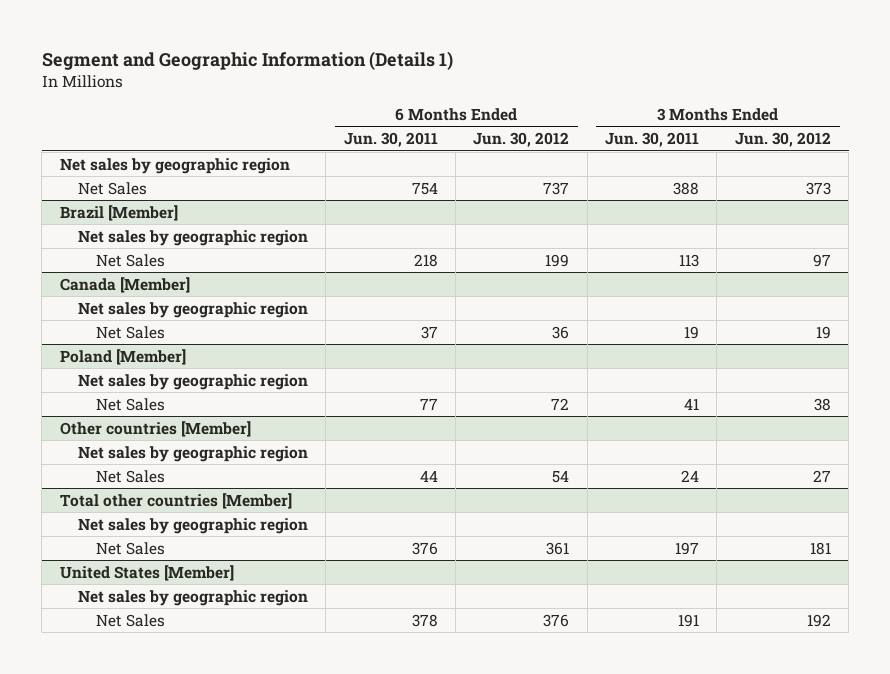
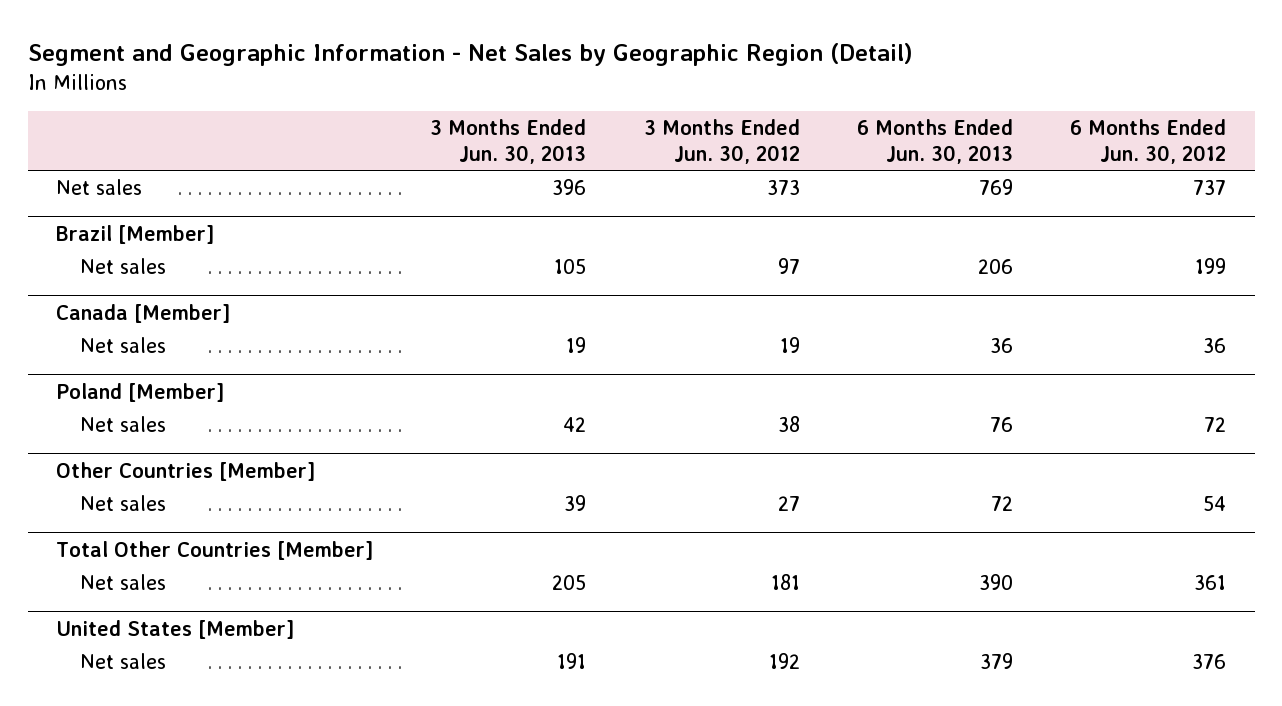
- Segment and Geographic Information (Details 1)
+ Segment and Geographic Information - Net Sales by Geographic Region (Detail)
- | 6 Months Ended Jun. 30, 2011 | 6 Months Ended Jun. 30, 2012 | 3 Months Ended Jun. 30, 2011 | 3 Months Ended Jun. 30, 2012
+ | 3 Months Ended Jun. 30, 2013 | 3 Months Ended Jun. 30, 2012 | 6 Months Ended Jun. 30, 2013 | 6 Months Ended Jun. 30, 2012
- Net sales by geographic region
- Net Sales | 754 | 737 | 388 | 373
+ Net sales | 396 | 373 | 769 | 737
@ Brazil [Member]
- Net sales by geographic region
- Net Sales | 218 | 199 | 113 | 97
+ Net sales | 105 | 97 | 206 | 199
@ Canada [Member]
- Net sales by geographic region
- Net Sales | 37 | 36 | 19 | 19
+ Net sales | 19 | 19 | 36 | 36
@ Poland [Member]
- Net sales by geographic region
- Net Sales | 77 | 72 | 41 | 38
- Other countries [Member]
- Net sales by geographic region
- Net Sales | 44 | 54 | 24 | 27
- Total other countries [Member]
- Net sales by geographic region
- Net Sales | 376 | 361 | 197 | 181
@ Poland [Member]
+ Net sales | 42 | 38 | 76 | 72
+ Other Countries [Member]
+ Net sales | 39 | 27 | 72 | 54
+ Total Other Countries [Member]
+ Net sales | 205 | 181 | 390 | 361
@ United States [Member]
- Net sales by geographic region
- Net Sales | 378 | 376 | 191 | 192
+ Net sales | 191 | 192 | 379 | 376

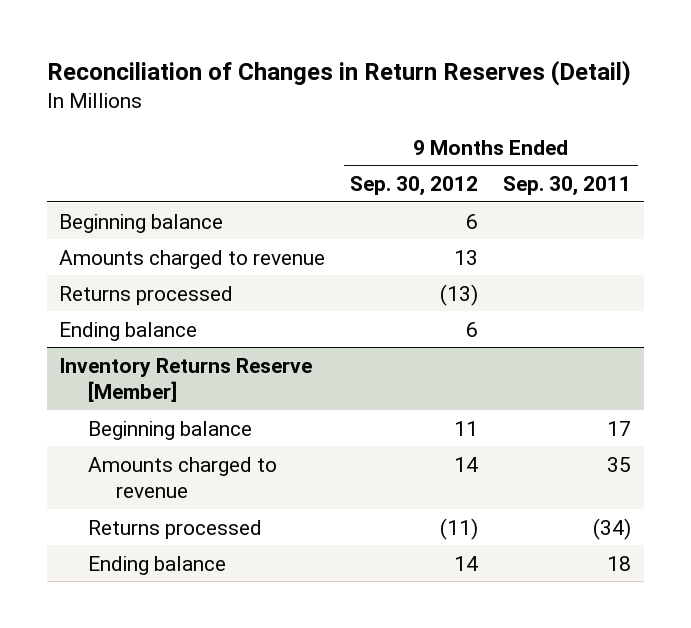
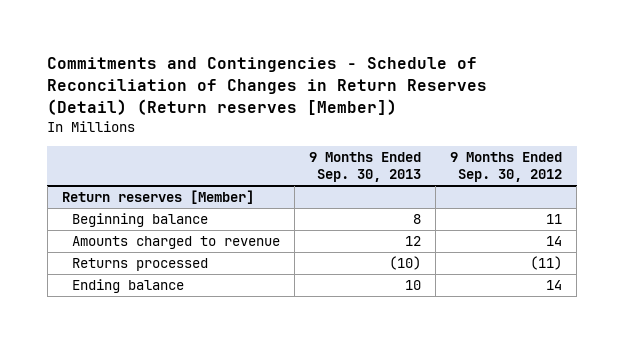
- Reconciliation of Changes in Return Reserves (Detail)
+ Commitments and Contingencies - Schedule of Reconciliation of Changes in Return Reserves (Detail) (Return reserves [Member])
- | 9 Months Ended Sep. 30, 2012 | 9 Months Ended Sep. 30, 2011
+ | 9 Months Ended Sep. 30, 2013 | 9 Months Ended Sep. 30, 2012
- Beginning balance | 6 |
- Amounts charged to revenue | 13 |
- Returns processed | (13) |
- Ending balance | 6 |
- Inventory Returns Reserve [Member]
+ Return reserves [Member]

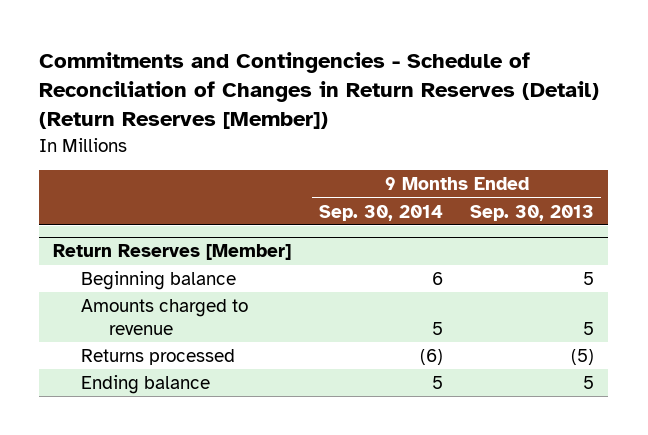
- Commitments and Contingencies - Schedule of Reconciliation of Changes in Return Reserves (Detail) (Return reserves [Member])
+ Commitments and Contingencies - Schedule of Reconciliation of Changes in Return Reserves (Detail) (Return Reserves [Member])
- | 9 Months Ended Sep. 30, 2013 | 9 Months Ended Sep. 30, 2012
+ | 9 Months Ended Sep. 30, 2014 | 9 Months Ended Sep. 30, 2013
- Return reserves [Member]
- Beginning balance | 8 | 11
- Amounts charged to revenue | 12 | 14
- Returns processed | (10) | (11)
- Ending balance | 10 | 14
+ Return Reserves [Member]
+ Beginning balance | 6 | 5
+ Amounts charged to revenue | 5 | 5
+ Returns processed | (6) | (5)
+ Ending balance | 5 | 5

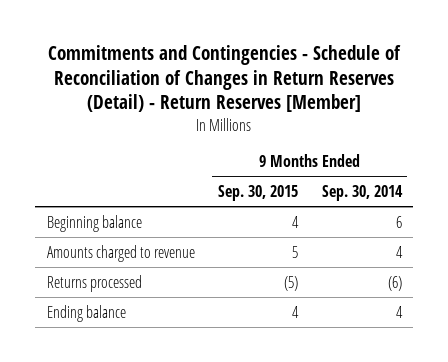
- Commitments and Contingencies - Schedule of Reconciliation of Changes in Return Reserves (Detail) (Return Reserves [Member])
+ Commitments and Contingencies - Schedule of Reconciliation of Changes in Return Reserves (Detail) - Return Reserves [Member]
- | 9 Months Ended Sep. 30, 2014 | 9 Months Ended Sep. 30, 2013
+ | 9 Months Ended Sep. 30, 2015 | 9 Months Ended Sep. 30, 2014
- Return Reserves [Member]
- Amounts charged to revenue | 5 | 5
+ Amounts charged to revenue | 5 | 4
- Ending balance | 5 | 5
+ Ending balance | 4 | 4

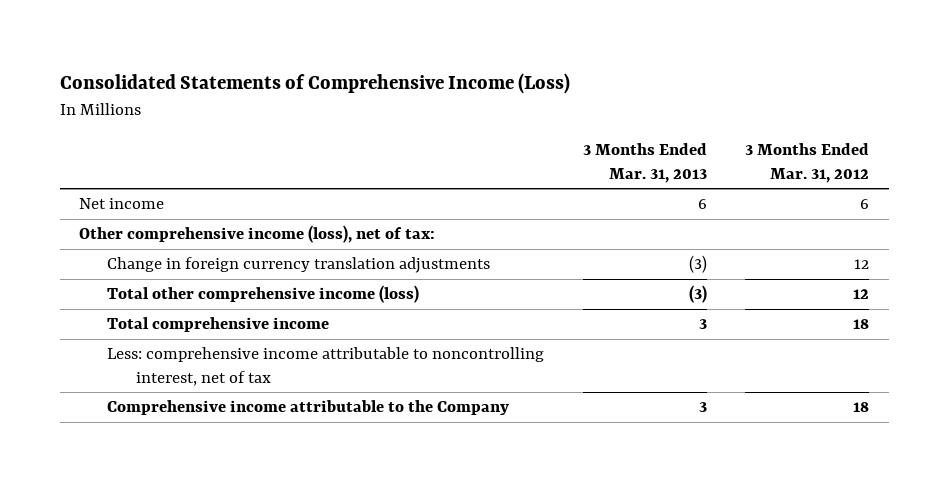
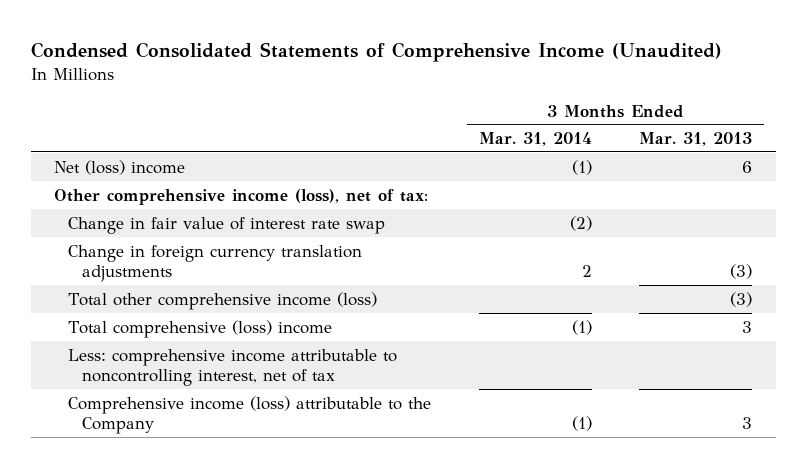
- Consolidated Statements of Comprehensive Income (Loss)
+ Condensed Consolidated Statements of Comprehensive Income (Unaudited)
- | 3 Months Ended Mar. 31, 2013 | 3 Months Ended Mar. 31, 2012
+ | 3 Months Ended Mar. 31, 2014 | 3 Months Ended Mar. 31, 2013
- Net income | 6 | 6
+ Net (loss) income | (1) | 6
+ Change in fair value of interest rate swap | (2) |
- Total comprehensive income | 3 | 18
+ Total comprehensive (loss) income | (1) | 3
- Comprehensive income attributable to the Company | 3 | 18
+ Comprehensive income (loss) attributable to the Company | (1) | 3

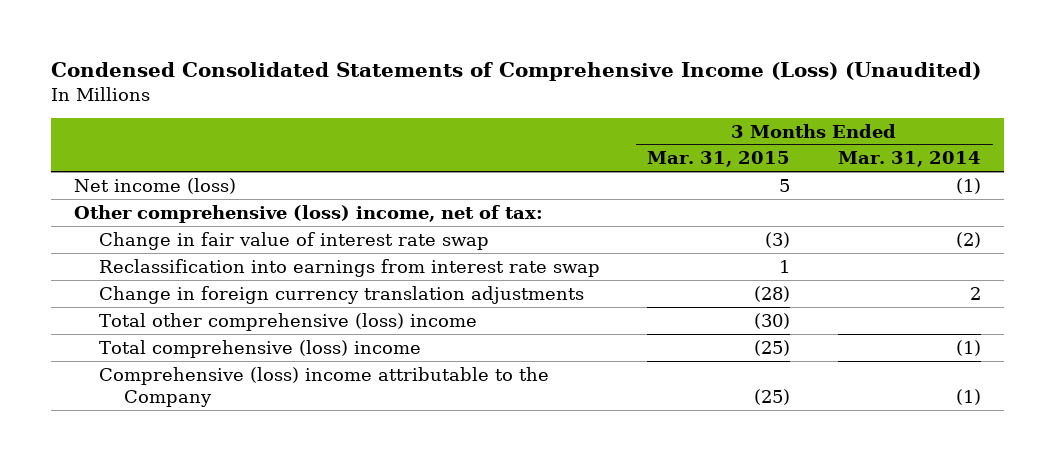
- Condensed Consolidated Statements of Comprehensive Income (Unaudited)
+ Condensed Consolidated Statements of Comprehensive Income (Loss) (Unaudited)
- | 3 Months Ended Mar. 31, 2014 | 3 Months Ended Mar. 31, 2013
+ | 3 Months Ended Mar. 31, 2015 | 3 Months Ended Mar. 31, 2014
- Net (loss) income | (1) | 6
- Other comprehensive income (loss), net of tax:
+ Net income (loss) | 5 | (1)
+ Other comprehensive (loss) income, net of tax:
+ Reclassification into earnings from interest rate swap | 1 |
- Total other comprehensive income (loss) | | (3)
+ Total other comprehensive (loss) income | (30) |
- Less: comprehensive income attributable to noncontrolling interest, net of tax
- Comprehensive income (loss) attributable to the Company | (1) | 3
+ Comprehensive (loss) income attributable to the Company | (25) | (1)

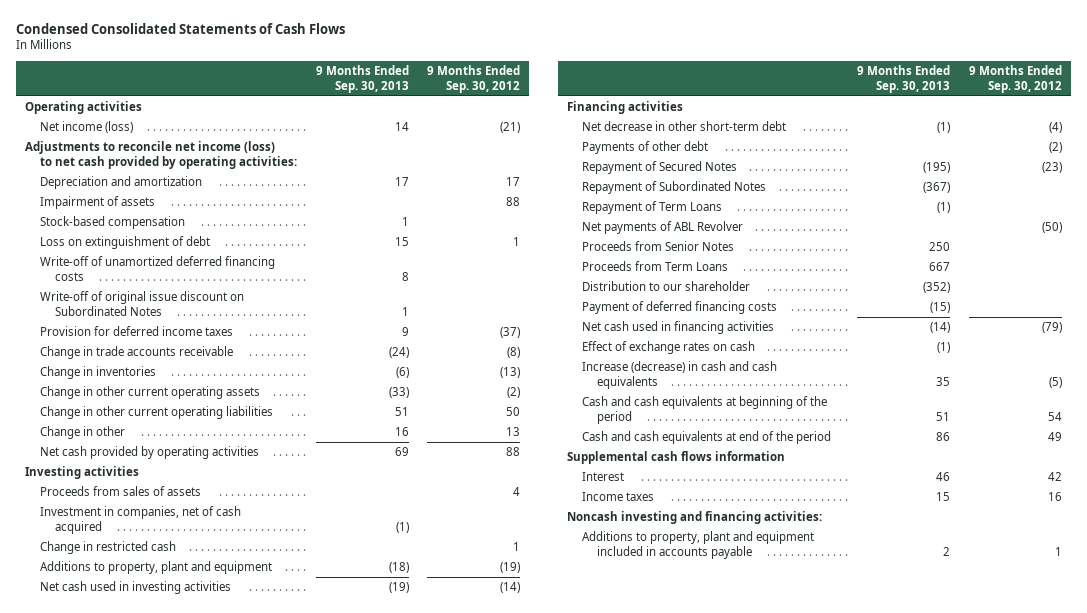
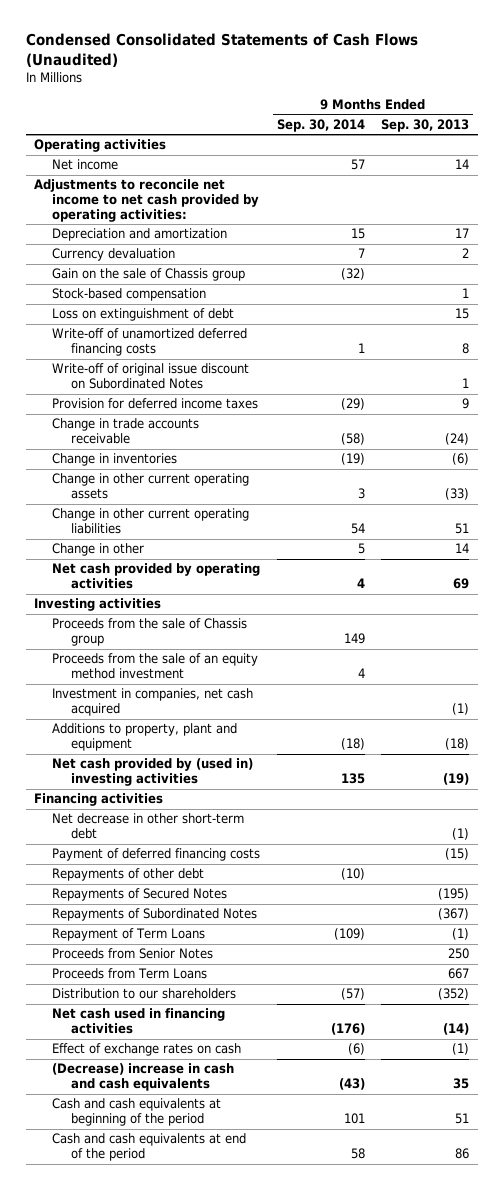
- Condensed Consolidated Statements of Cash Flows
+ Condensed Consolidated Statements of Cash Flows (Unaudited)
- | 9 Months Ended Sep. 30, 2013 | 9 Months Ended Sep. 30, 2012
+ | 9 Months Ended Sep. 30, 2014 | 9 Months Ended Sep. 30, 2013
- Net income (loss) | 14 | (21)
- Adjustments to reconcile net income (loss) to net cash provided by operating activities:
+ Net income | 57 | 14
+ Adjustments to reconcile net income to net cash provided by operating activities:
- Impairment of assets | | 88
+ Currency devaluation | 7 | 2
+ Gain on the sale of Chassis group | (32) |
- Change in other | 16 | 13
+ Change in other | 5 | 14
- Proceeds from sales of assets | | 4
- Investment in companies, net of cash acquired | (1) |
- Change in restricted cash | | 1
+ Proceeds from the sale of Chassis group | 149 |
+ Proceeds from the sale of an equity method investment | 4 |
+ Investment in companies, net cash acquired | | (1)
- Net cash used in investing activities | (19) | (14)
+ Net cash provided by (used in) investing activities | 135 | (19)
- Payments of other debt | | (2)
- Repayment of Secured Notes | (195) | (23)
- Repayment of Subordinated Notes | (367) |
moved up: Payment of deferred financing costs | | (15)
+ Repayments of other debt | (10) |
+ Repayments of Secured Notes | | (195)
+ Repayments of Subordinated Notes | | (367)
- Net payments of ABL Revolver | | (50)
- Distribution to our shareholder | (352) |
+ Distribution to our shareholders | (57) | (352)
- Increase (decrease) in cash and cash equivalents | 35 | (5)
+ (Decrease) increase in cash and cash equivalents | (43) | 35
- Supplemental cash flows information
- Interest | 46 | 42
- Income taxes | 15 | 16
- Noncash investing and financing activities:
- Additions to property, plant and equipment included in accounts payable | 2 | 1

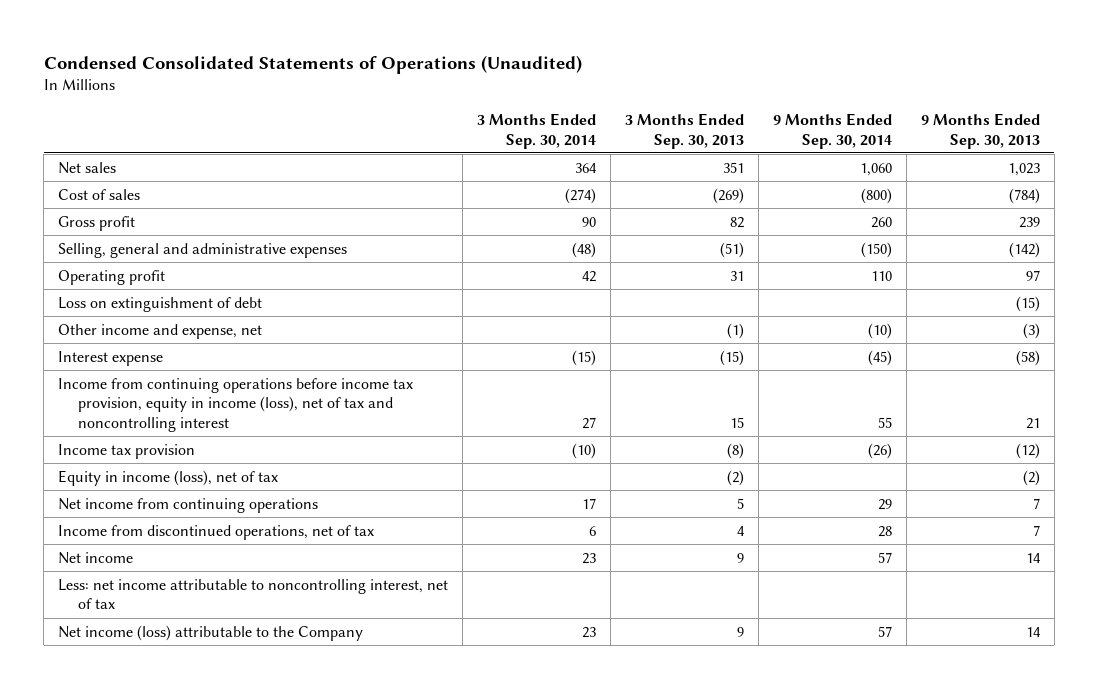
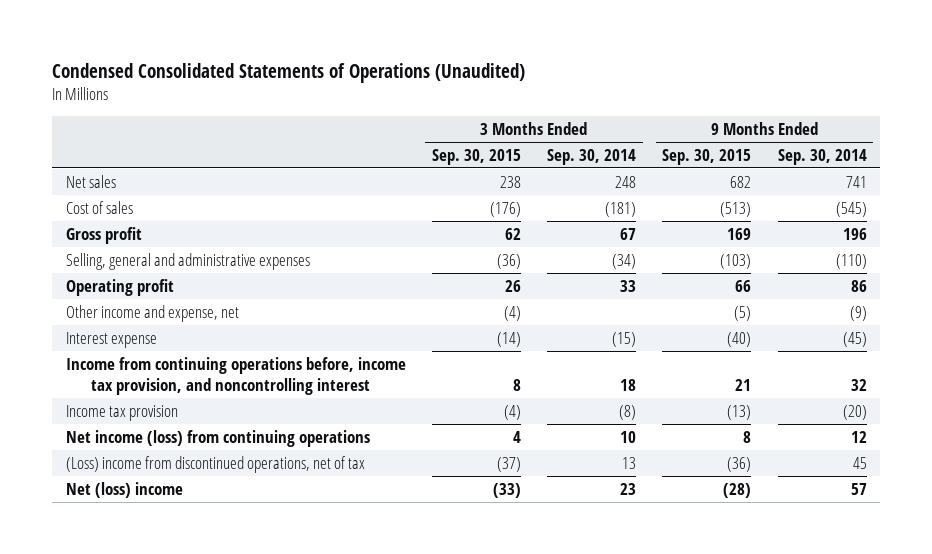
- | 3 Months Ended Sep. 30, 2014 | 3 Months Ended Sep. 30, 2013 | 9 Months Ended Sep. 30, 2014 | 9 Months Ended Sep. 30, 2013
+ | 3 Months Ended Sep. 30, 2015 | 3 Months Ended Sep. 30, 2014 | 9 Months Ended Sep. 30, 2015 | 9 Months Ended Sep. 30, 2014
- Net sales | 364 | 351 | 1,060 | 1,023
- Cost of sales | (274) | (269) | (800) | (784)
- Gross profit | 90 | 82 | 260 | 239
- Selling, general and administrative expenses | (48) | (51) | (150) | (142)
- Operating profit | 42 | 31 | 110 | 97
- Loss on extinguishment of debt | | | | (15)
- Other income and expense, net | | (1) | (10) | (3)
+ Net sales | 238 | 248 | 682 | 741
+ Cost of sales | (176) | (181) | (513) | (545)
+ Gross profit | 62 | 67 | 169 | 196
+ Selling, general and administrative expenses | (36) | (34) | (103) | (110)
+ Operating profit | 26 | 33 | 66 | 86
+ Other income and expense, net | (4) | | (5) | (9)
- Income from continuing operations before income tax provision, equity in income (loss), net of tax and noncontrolling interest | 27 | 15 | 55 | 21
- Income tax provision | (10) | (8) | (26) | (12)
- Equity in income (loss), net of tax | | (2) | | (2)
- Net income from continuing operations | 17 | 5 | 29 | 7
- Income from discontinued operations, net of tax | 6 | 4 | 28 | 7
- Net income | 23 | 9 | 57 | 14
- Less: net income attributable to noncontrolling interest, net of tax
- Net income (loss) attributable to the Company | 23 | 9 | 57 | 14
+ Income from continuing operations before, income tax provision, and noncontrolling interest | 8 | 18 | 21 | 32
+ Income tax provision | (4) | (8) | (13) | (20)
+ Net income (loss) from continuing operations | 4 | 10 | 8 | 12
+ (Loss) income from discontinued operations, net of tax | (37) | 13 | (36) | 45
+ Net (loss) income | (33) | 23 | (28) | 57

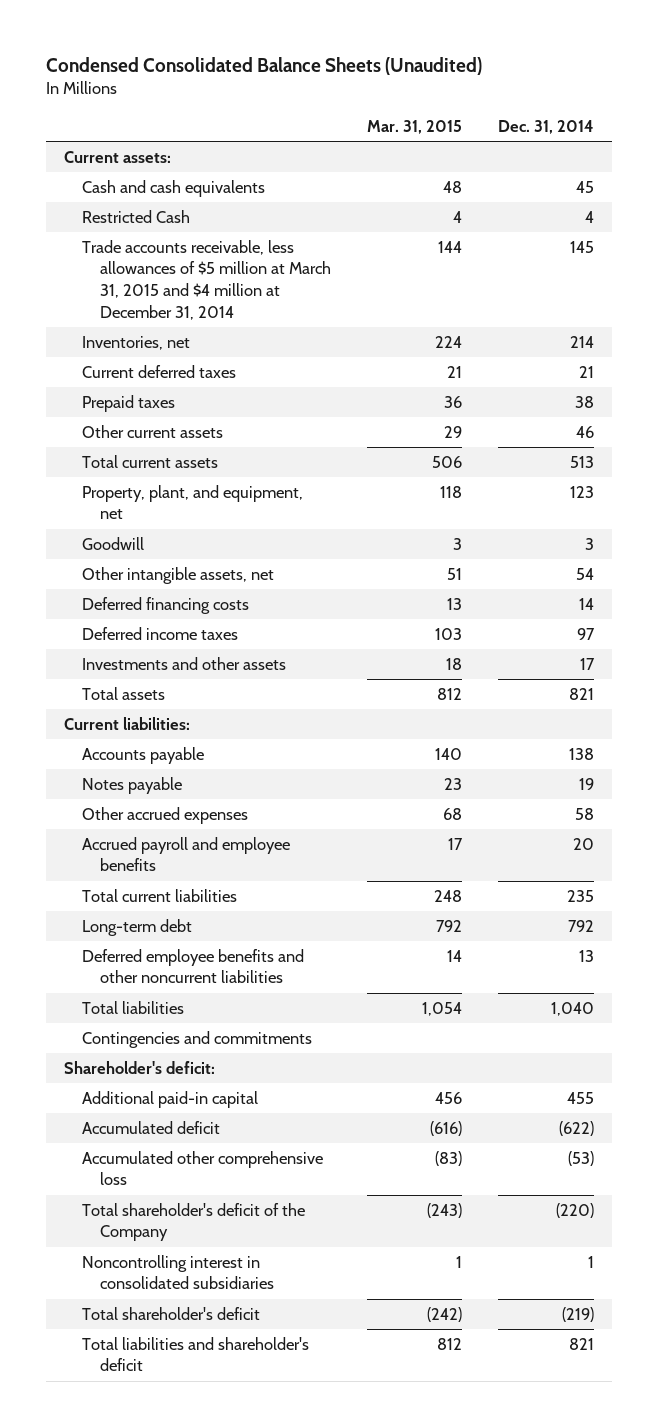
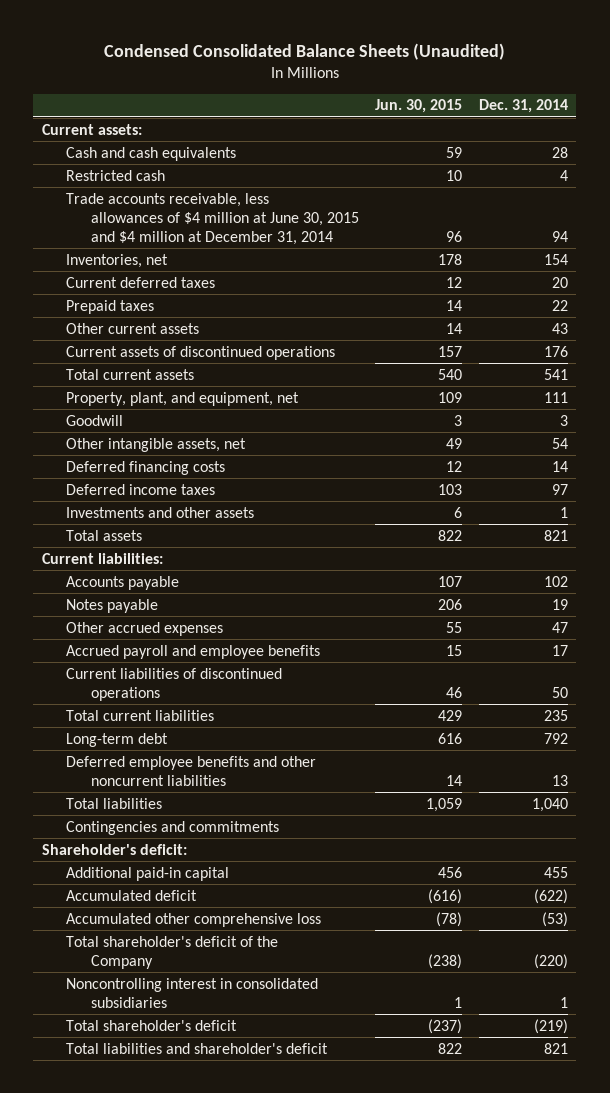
- | Mar. 31, 2015 | Dec. 31, 2014
+ | Jun. 30, 2015 | Dec. 31, 2014
- Cash and cash equivalents | 48 | 45
- Restricted Cash | 4 | 4
- Trade accounts receivable, less allowances of $5 million at March 31, 2015 and $4 million at December 31, 2014 | 144 | 145
- Inventories, net | 224 | 214
- Current deferred taxes | 21 | 21
- Prepaid taxes | 36 | 38
- Other current assets | 29 | 46
- Total current assets | 506 | 513
- Property, plant, and equipment, net | 118 | 123
+ Cash and cash equivalents | 59 | 28
+ Restricted cash | 10 | 4
+ Trade accounts receivable, less allowances of $4 million at June 30, 2015 and $4 million at December 31, 2014 | 96 | 94
+ Inventories, net | 178 | 154
+ Current deferred taxes | 12 | 20
+ Prepaid taxes | 14 | 22
+ Other current assets | 14 | 43
+ Current assets of discontinued operations | 157 | 176
+ Total current assets | 540 | 541
+ Property, plant, and equipment, net | 109 | 111
- Investments and other assets | 18 | 17
+ Investments and other assets | 6 | 1
- Accounts payable | 140 | 138
+ Accounts payable | 107 | 102
- Other accrued expenses | 68 | 58
- Accrued payroll and employee benefits | 17 | 20
+ Other accrued expenses | 55 | 47
+ Accrued payroll and employee benefits | 15 | 17
+ Current liabilities of discontinued operations | 46 | 50

